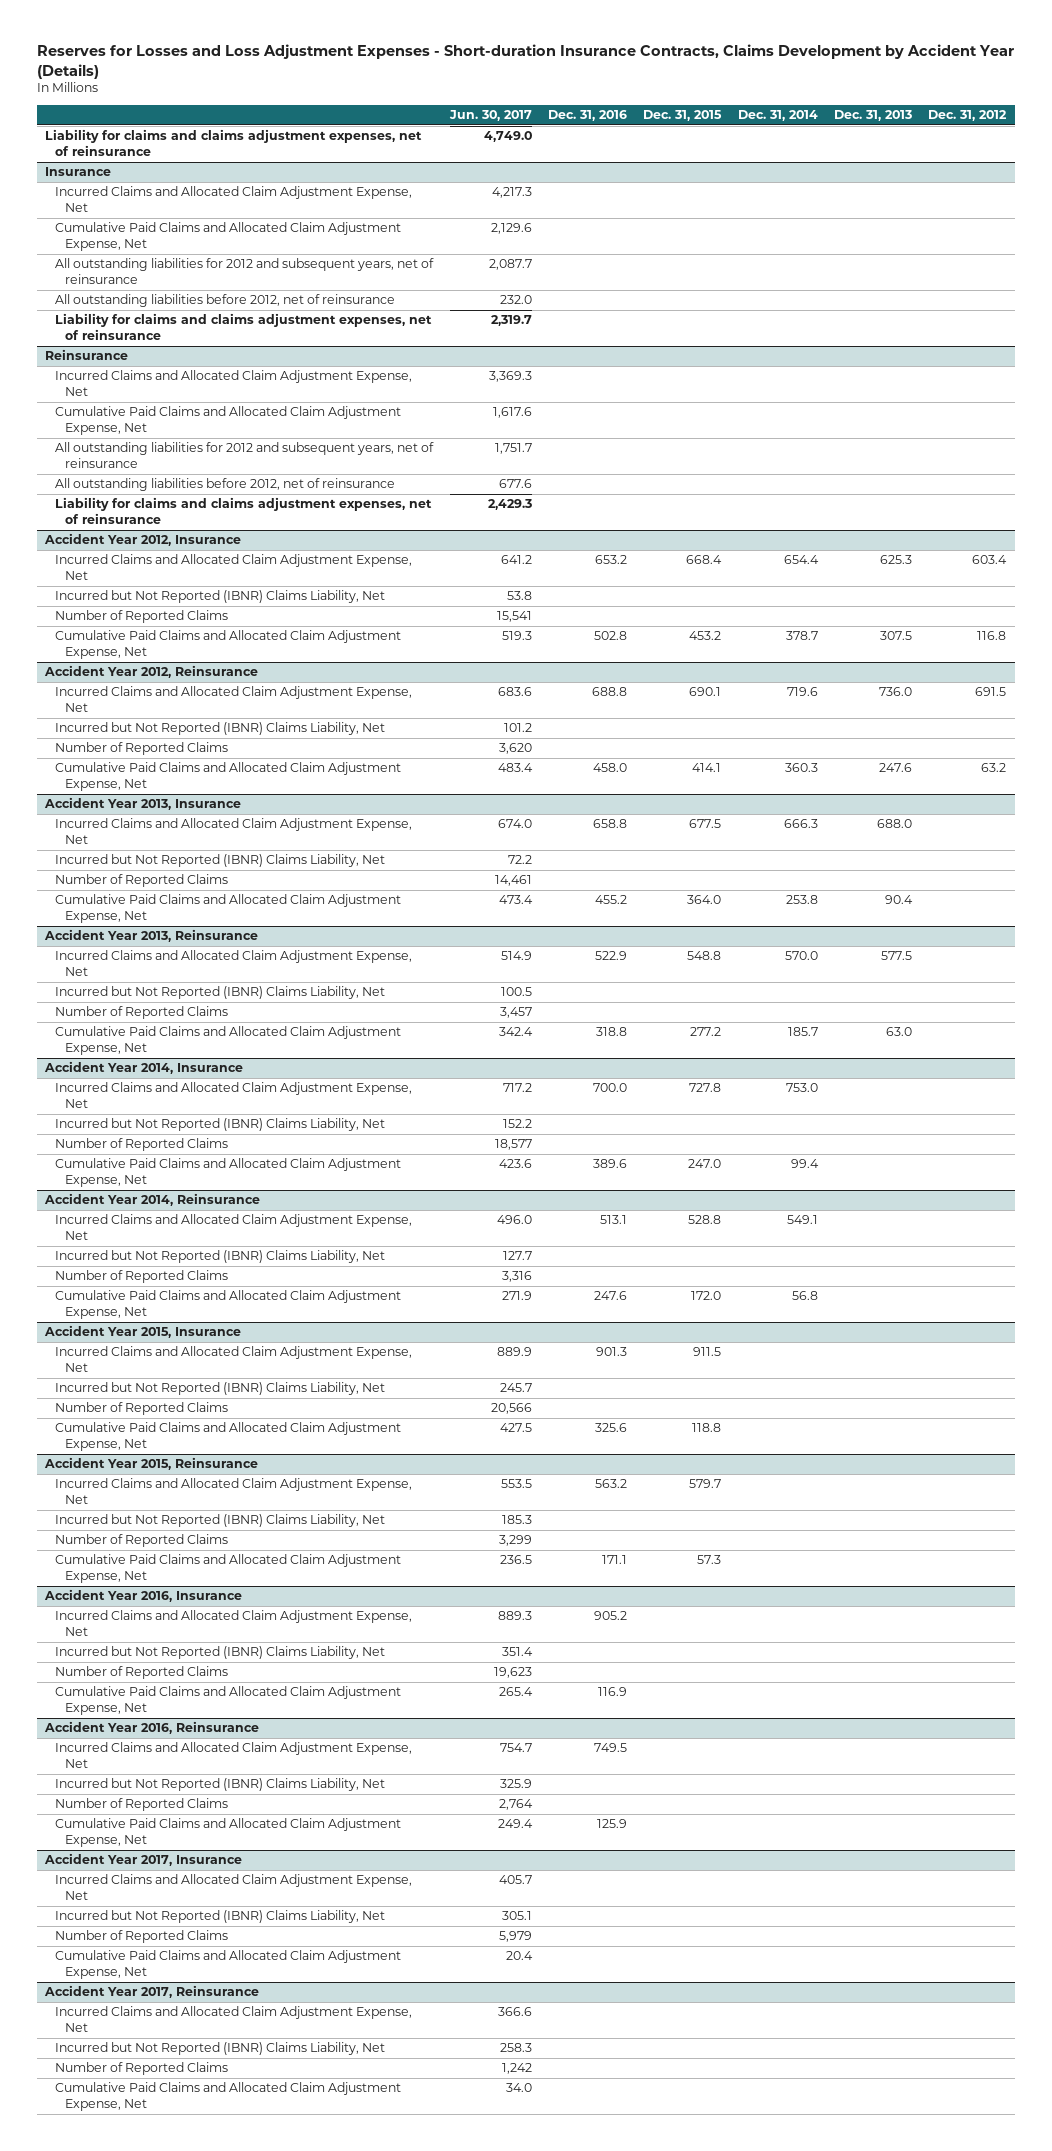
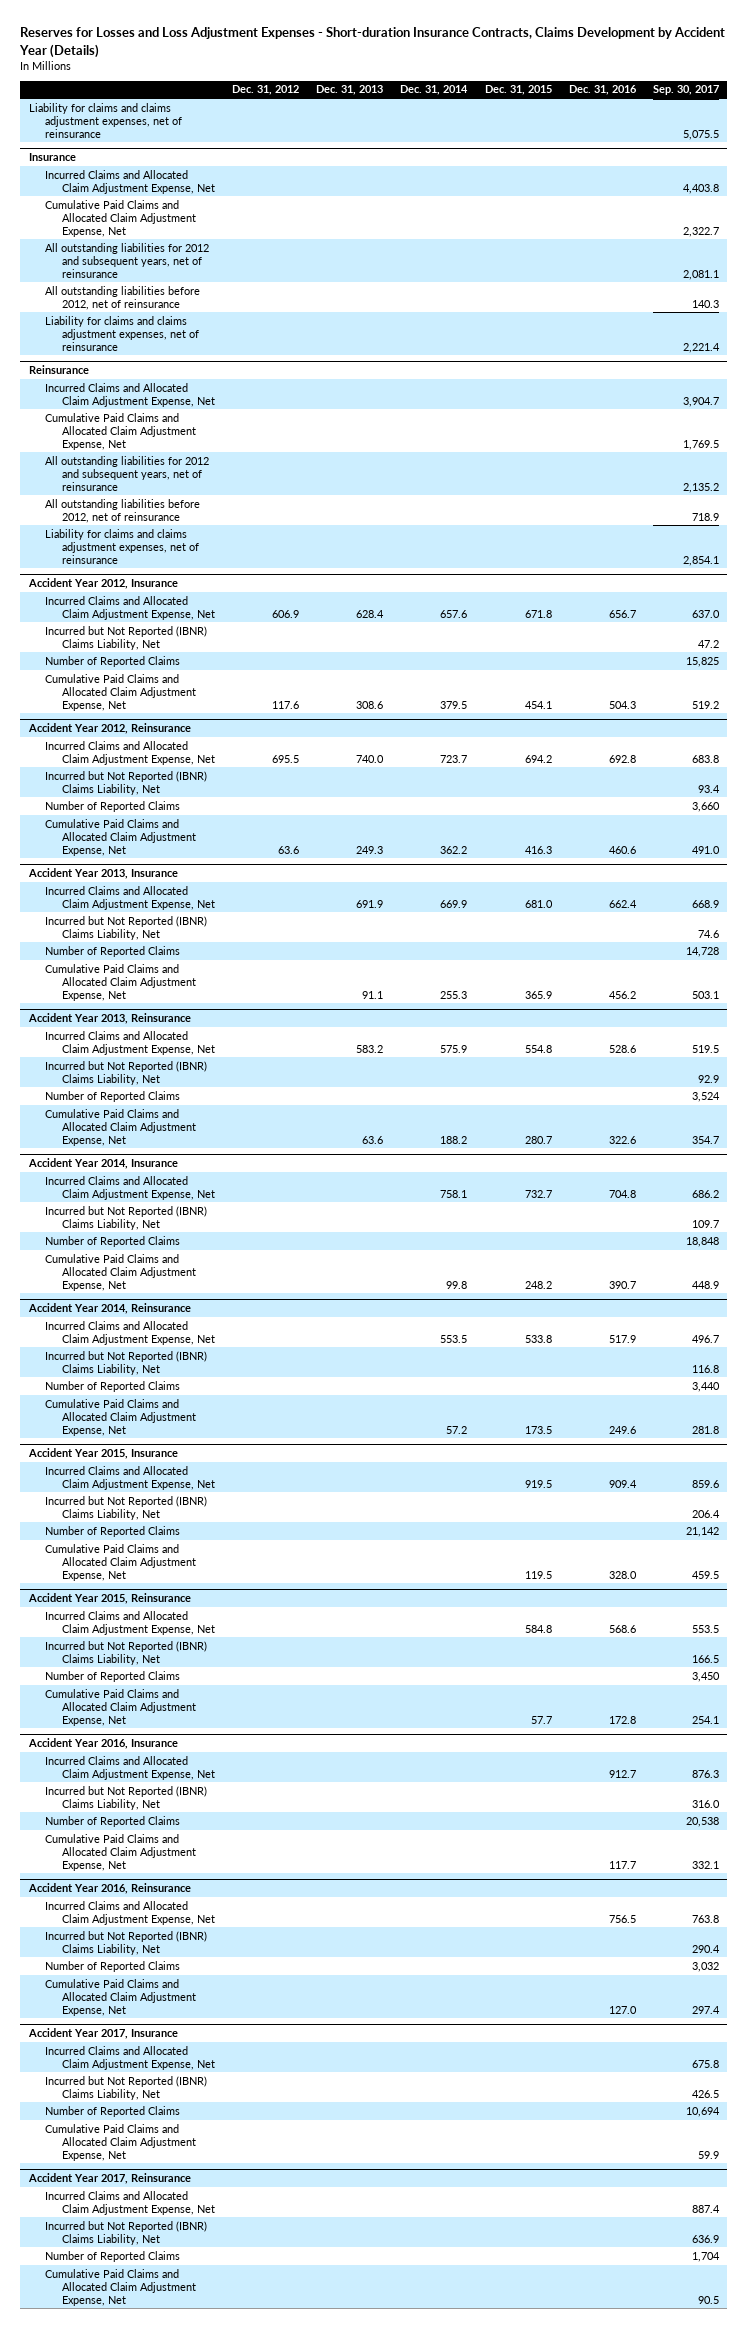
- | Jun. 30, 2017 | Dec. 31, 2016 | Dec. 31, 2015 | Dec. 31, 2014 | Dec. 31, 2013 | Dec. 31, 2012
+ | Dec. 31, 2012 | Dec. 31, 2013 | Dec. 31, 2014 | Dec. 31, 2015 | Dec. 31, 2016 | Sep. 30, 2017
@ Accident Year 2012, Insurance
- Incurred Claims and Allocated Claim Adjustment Expense, Net | 641.2 | 653.2 | 668.4 | 654.4 | 625.3 | 603.4
+ Incurred Claims and Allocated Claim Adjustment Expense, Net | 606.9 | 628.4 | 657.6 | 671.8 | 656.7 | 637.0
- Cumulative Paid Claims and Allocated Claim Adjustment Expense, Net | 519.3 | 502.8 | 453.2 | 378.7 | 307.5 | 116.8
+ Cumulative Paid Claims and Allocated Claim Adjustment Expense, Net | 117.6 | 308.6 | 379.5 | 454.1 | 504.3 | 519.2
@ Accident Year 2012, Reinsurance
- Incurred Claims and Allocated Claim Adjustment Expense, Net | 683.6 | 688.8 | 690.1 | 719.6 | 736.0 | 691.5
+ Incurred Claims and Allocated Claim Adjustment Expense, Net | 695.5 | 740.0 | 723.7 | 694.2 | 692.8 | 683.8
- Cumulative Paid Claims and Allocated Claim Adjustment Expense, Net | 483.4 | 458.0 | 414.1 | 360.3 | 247.6 | 63.2
+ Cumulative Paid Claims and Allocated Claim Adjustment Expense, Net | 63.6 | 249.3 | 362.2 | 416.3 | 460.6 | 491.0
@ Accident Year 2013, Insurance
- Incurred Claims and Allocated Claim Adjustment Expense, Net | 674.0 | 658.8 | 677.5 | 666.3 | 688.0 |
+ Incurred Claims and Allocated Claim Adjustment Expense, Net | | 691.9 | 669.9 | 681.0 | 662.4 | 668.9
- Cumulative Paid Claims and Allocated Claim Adjustment Expense, Net | 473.4 | 455.2 | 364.0 | 253.8 | 90.4 |
+ Cumulative Paid Claims and Allocated Claim Adjustment Expense, Net | | 91.1 | 255.3 | 365.9 | 456.2 | 503.1
@ Accident Year 2013, Reinsurance
- Incurred Claims and Allocated Claim Adjustment Expense, Net | 514.9 | 522.9 | 548.8 | 570.0 | 577.5 |
+ Incurred Claims and Allocated Claim Adjustment Expense, Net | | 583.2 | 575.9 | 554.8 | 528.6 | 519.5
- Cumulative Paid Claims and Allocated Claim Adjustment Expense, Net | 342.4 | 318.8 | 277.2 | 185.7 | 63.0 |
+ Cumulative Paid Claims and Allocated Claim Adjustment Expense, Net | | 63.6 | 188.2 | 280.7 | 322.6 | 354.7
@ Accident Year 2014, Insurance
- Incurred Claims and Allocated Claim Adjustment Expense, Net | 717.2 | 700.0 | 727.8 | 753.0 | |
+ Incurred Claims and Allocated Claim Adjustment Expense, Net | | | 758.1 | 732.7 | 704.8 | 686.2
- Cumulative Paid Claims and Allocated Claim Adjustment Expense, Net | 423.6 | 389.6 | 247.0 | 99.4 | |
+ Cumulative Paid Claims and Allocated Claim Adjustment Expense, Net | | | 99.8 | 248.2 | 390.7 | 448.9
@ Accident Year 2014, Reinsurance
- Incurred Claims and Allocated Claim Adjustment Expense, Net | 496.0 | 513.1 | 528.8 | 549.1 | |
+ Incurred Claims and Allocated Claim Adjustment Expense, Net | | | 553.5 | 533.8 | 517.9 | 496.7
- Cumulative Paid Claims and Allocated Claim Adjustment Expense, Net | 271.9 | 247.6 | 172.0 | 56.8 | |
+ Cumulative Paid Claims and Allocated Claim Adjustment Expense, Net | | | 57.2 | 173.5 | 249.6 | 281.8
@ Accident Year 2015, Insurance
- Incurred Claims and Allocated Claim Adjustment Expense, Net | 889.9 | 901.3 | 911.5 | | |
+ Incurred Claims and Allocated Claim Adjustment Expense, Net | | | | 919.5 | 909.4 | 859.6
- Cumulative Paid Claims and Allocated Claim Adjustment Expense, Net | 427.5 | 325.6 | 118.8 | | |
+ Cumulative Paid Claims and Allocated Claim Adjustment Expense, Net | | | | 119.5 | 328.0 | 459.5
@ Accident Year 2015, Reinsurance
- Incurred Claims and Allocated Claim Adjustment Expense, Net | 553.5 | 563.2 | 579.7 | | |
+ Incurred Claims and Allocated Claim Adjustment Expense, Net | | | | 584.8 | 568.6 | 553.5
- Cumulative Paid Claims and Allocated Claim Adjustment Expense, Net | 236.5 | 171.1 | 57.3 | | |
+ Cumulative Paid Claims and Allocated Claim Adjustment Expense, Net | | | | 57.7 | 172.8 | 254.1
@ Accident Year 2016, Insurance
- Incurred Claims and Allocated Claim Adjustment Expense, Net | 889.3 | 905.2 | | | |
+ Incurred Claims and Allocated Claim Adjustment Expense, Net | | | | | 912.7 | 876.3
- Cumulative Paid Claims and Allocated Claim Adjustment Expense, Net | 265.4 | 116.9 | | | |
+ Cumulative Paid Claims and Allocated Claim Adjustment Expense, Net | | | | | 117.7 | 332.1
@ Accident Year 2016, Reinsurance
- Incurred Claims and Allocated Claim Adjustment Expense, Net | 754.7 | 749.5 | | | |
+ Incurred Claims and Allocated Claim Adjustment Expense, Net | | | | | 756.5 | 763.8
- Cumulative Paid Claims and Allocated Claim Adjustment Expense, Net | 249.4 | 125.9 | | | |
+ Cumulative Paid Claims and Allocated Claim Adjustment Expense, Net | | | | | 127.0 | 297.4

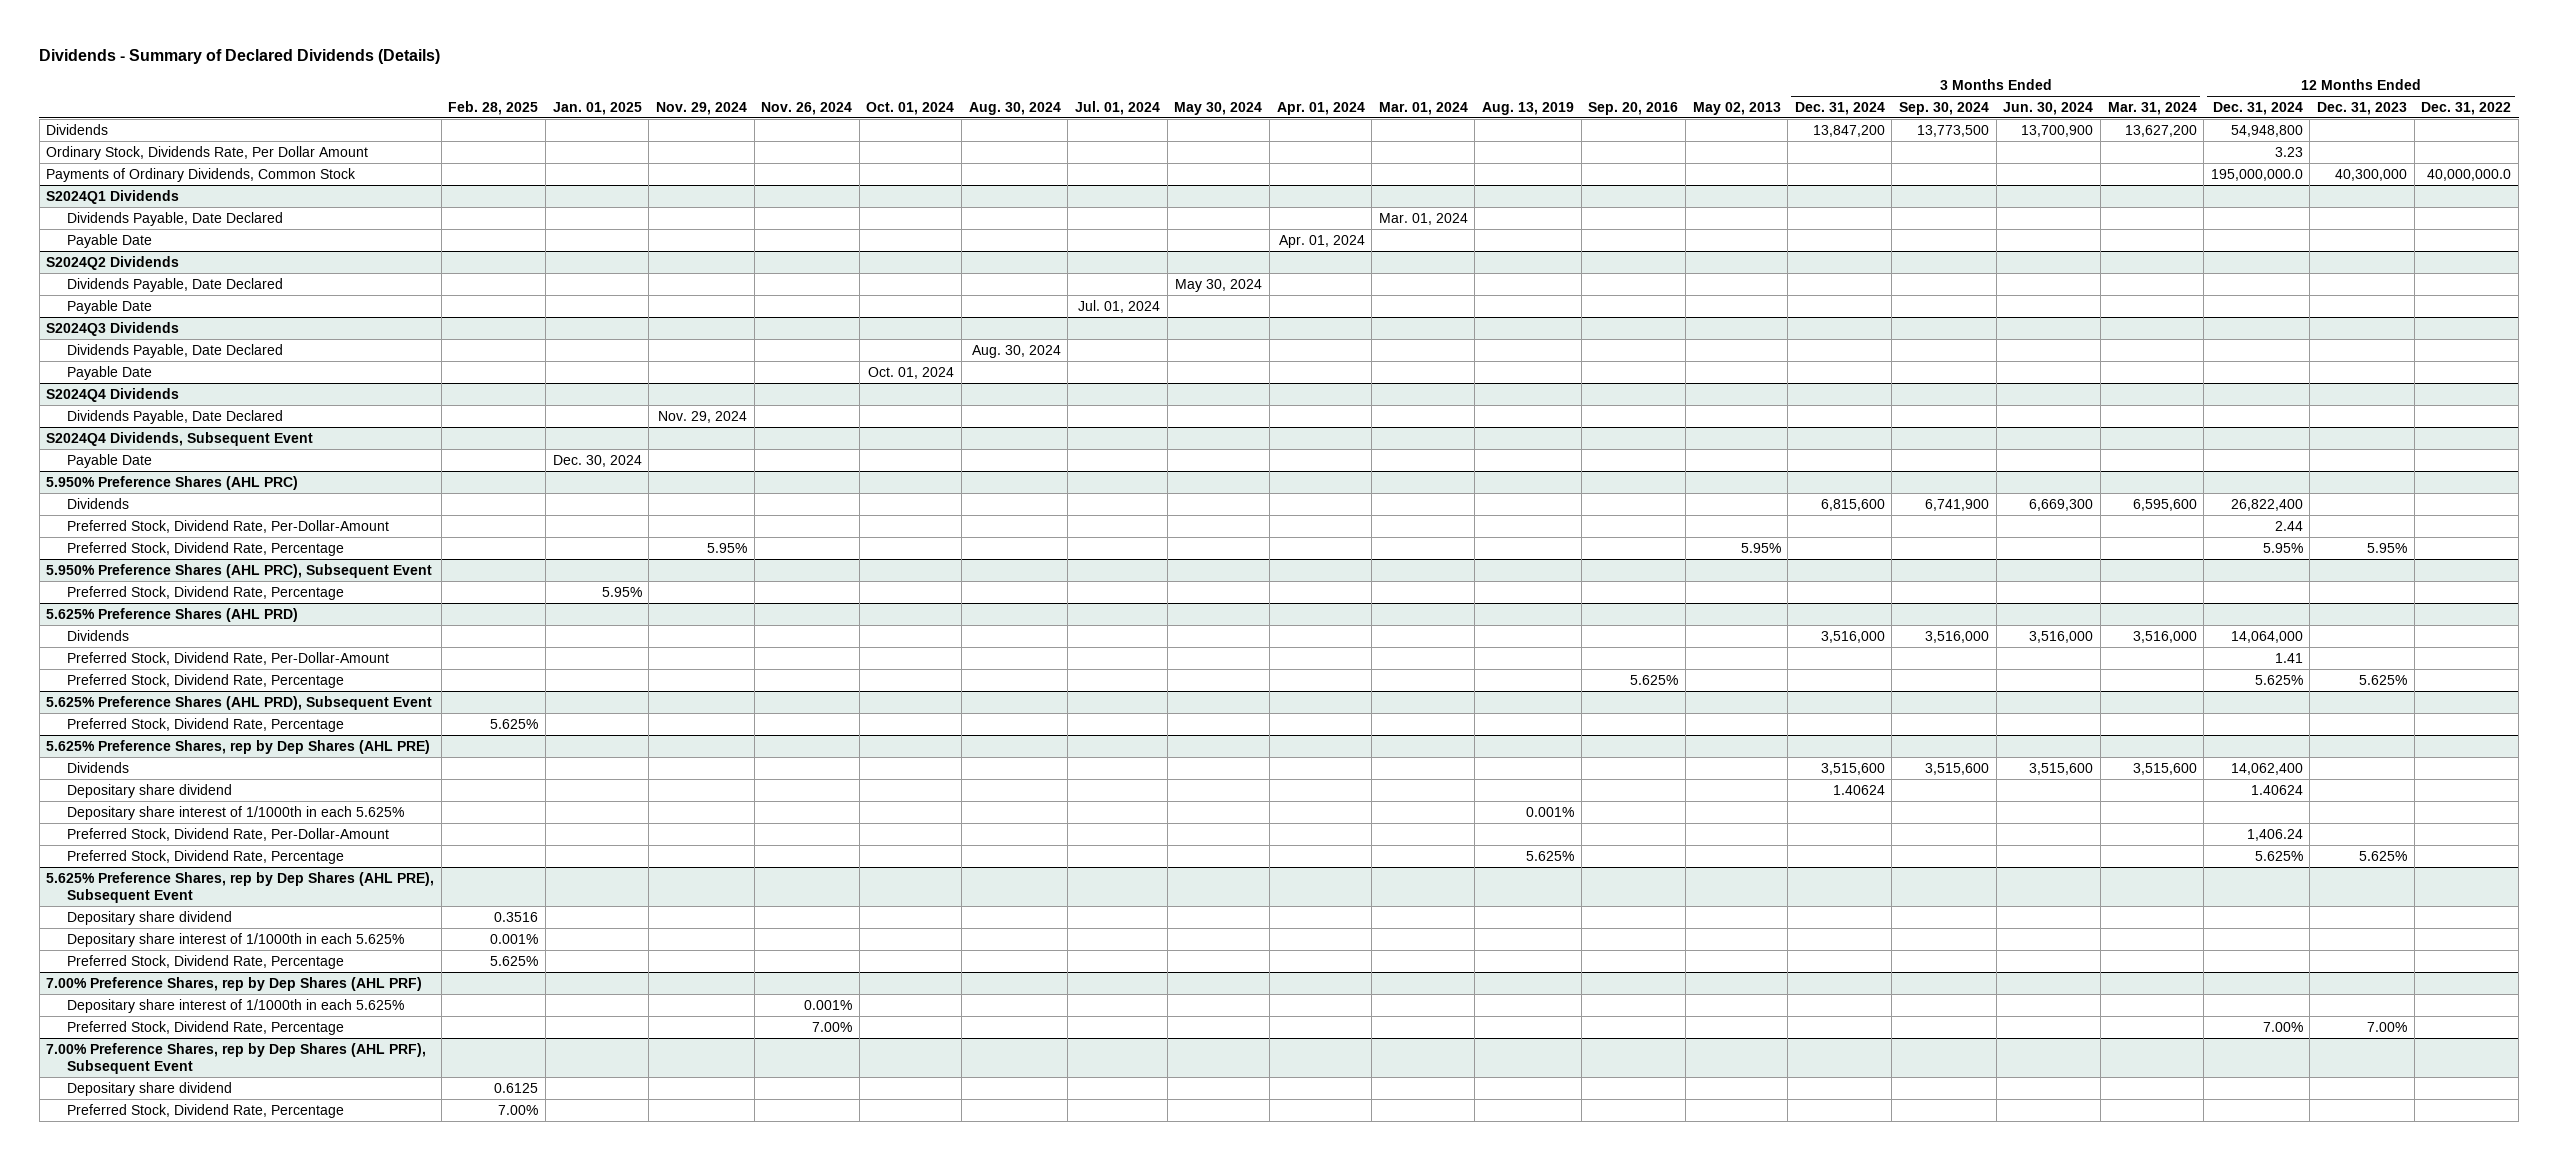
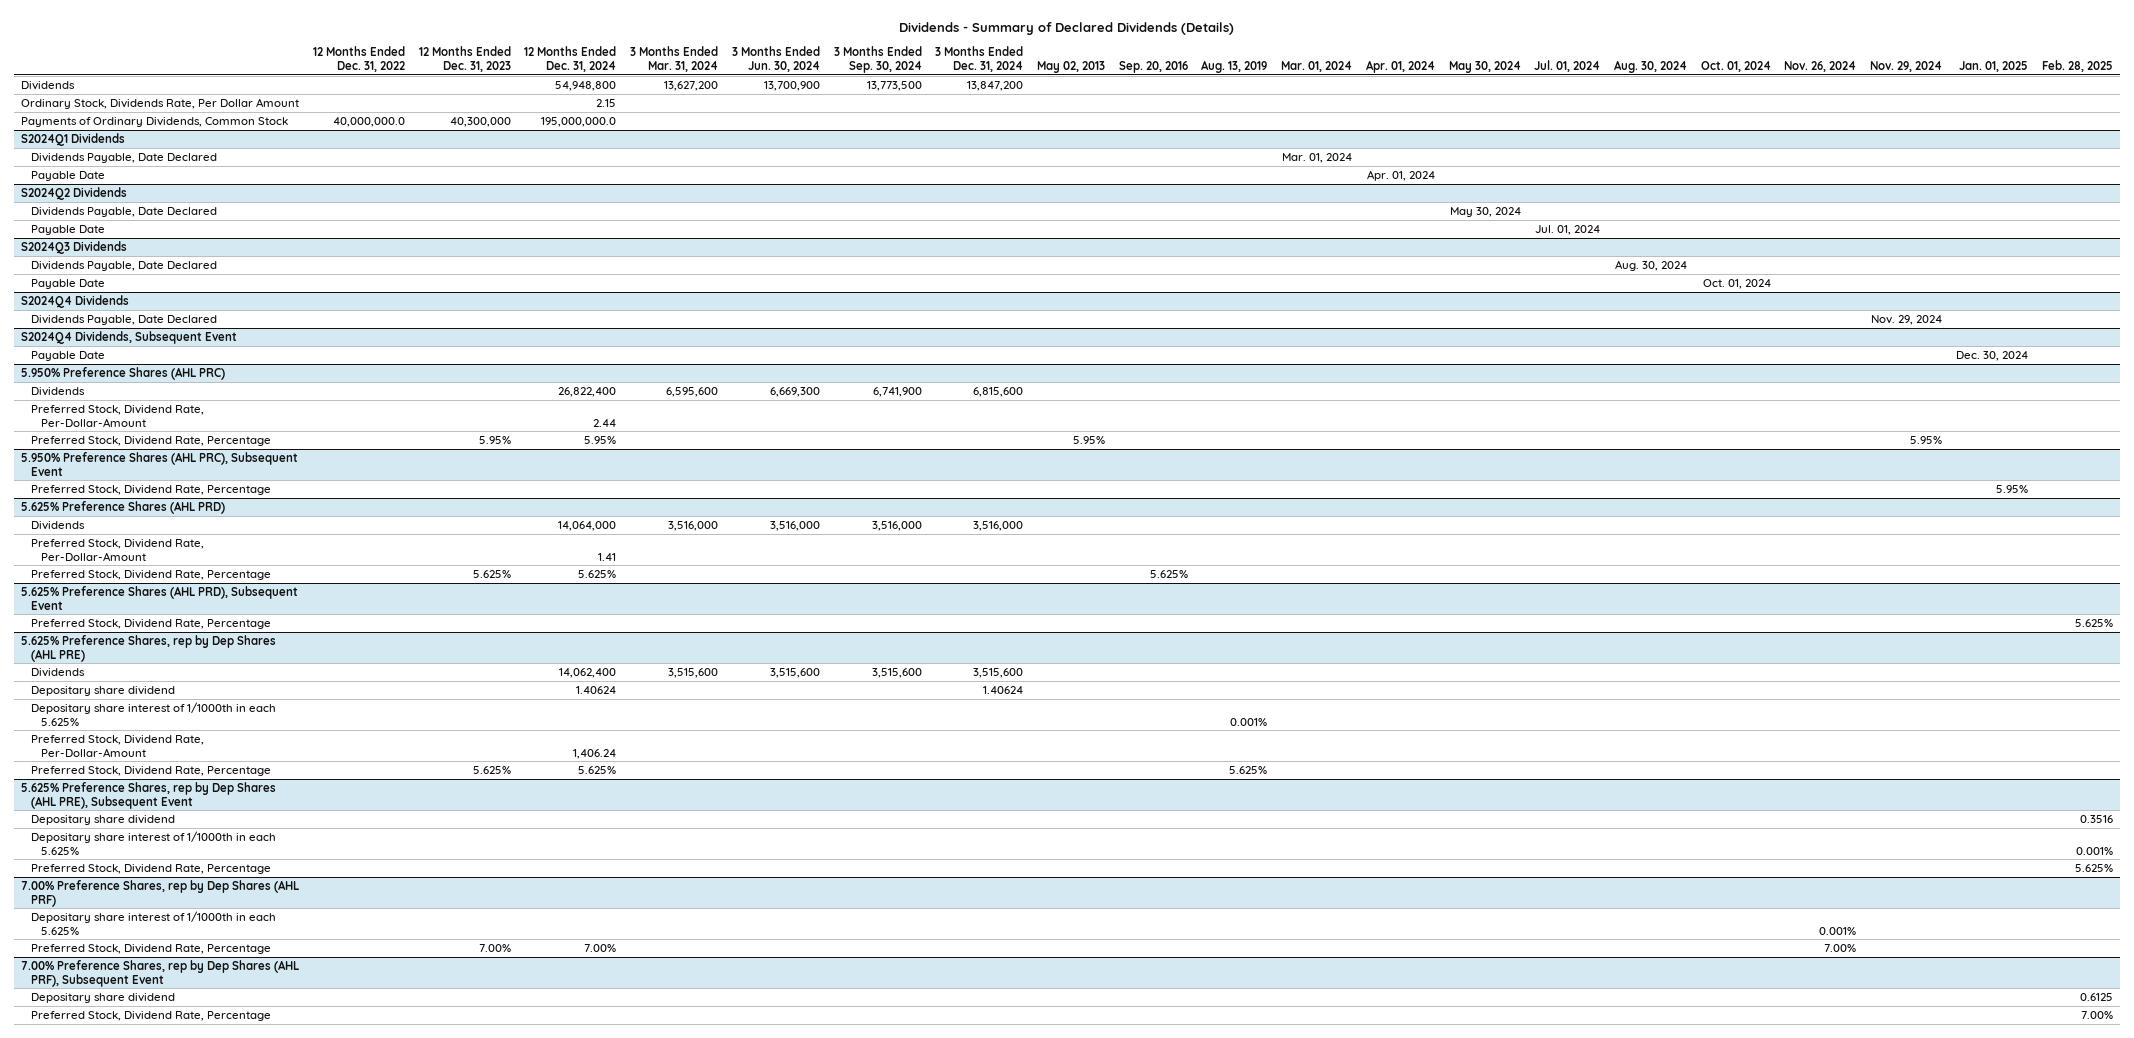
- | Feb. 28, 2025 | Jan. 01, 2025 | Nov. 29, 2024 | Nov. 26, 2024 | Oct. 01, 2024 | Aug. 30, 2024 | Jul. 01, 2024 | May 30, 2024 | Apr. 01, 2024 | Mar. 01, 2024 | Aug. 13, 2019 | Sep. 20, 2016 | May 02, 2013 | 3 Months Ended Dec. 31, 2024 | 3 Months Ended Sep. 30, 2024 | 3 Months Ended Jun. 30, 2024 | 3 Months Ended Mar. 31, 2024 | 12 Months Ended Dec. 31, 2024 | 12 Months Ended Dec. 31, 2023 | 12 Months Ended Dec. 31, 2022
+ | 12 Months Ended Dec. 31, 2022 | 12 Months Ended Dec. 31, 2023 | 12 Months Ended Dec. 31, 2024 | 3 Months Ended Mar. 31, 2024 | 3 Months Ended Jun. 30, 2024 | 3 Months Ended Sep. 30, 2024 | 3 Months Ended Dec. 31, 2024 | May 02, 2013 | Sep. 20, 2016 | Aug. 13, 2019 | Mar. 01, 2024 | Apr. 01, 2024 | May 30, 2024 | Jul. 01, 2024 | Aug. 30, 2024 | Oct. 01, 2024 | Nov. 26, 2024 | Nov. 29, 2024 | Jan. 01, 2025 | Feb. 28, 2025
- Ordinary Stock, Dividends Rate, Per Dollar Amount | | | | | | | | | | | | | | | | | | 3.23 | |
+ Ordinary Stock, Dividends Rate, Per Dollar Amount | | | 2.15 | | | | | | | | | | | | | | | | |

